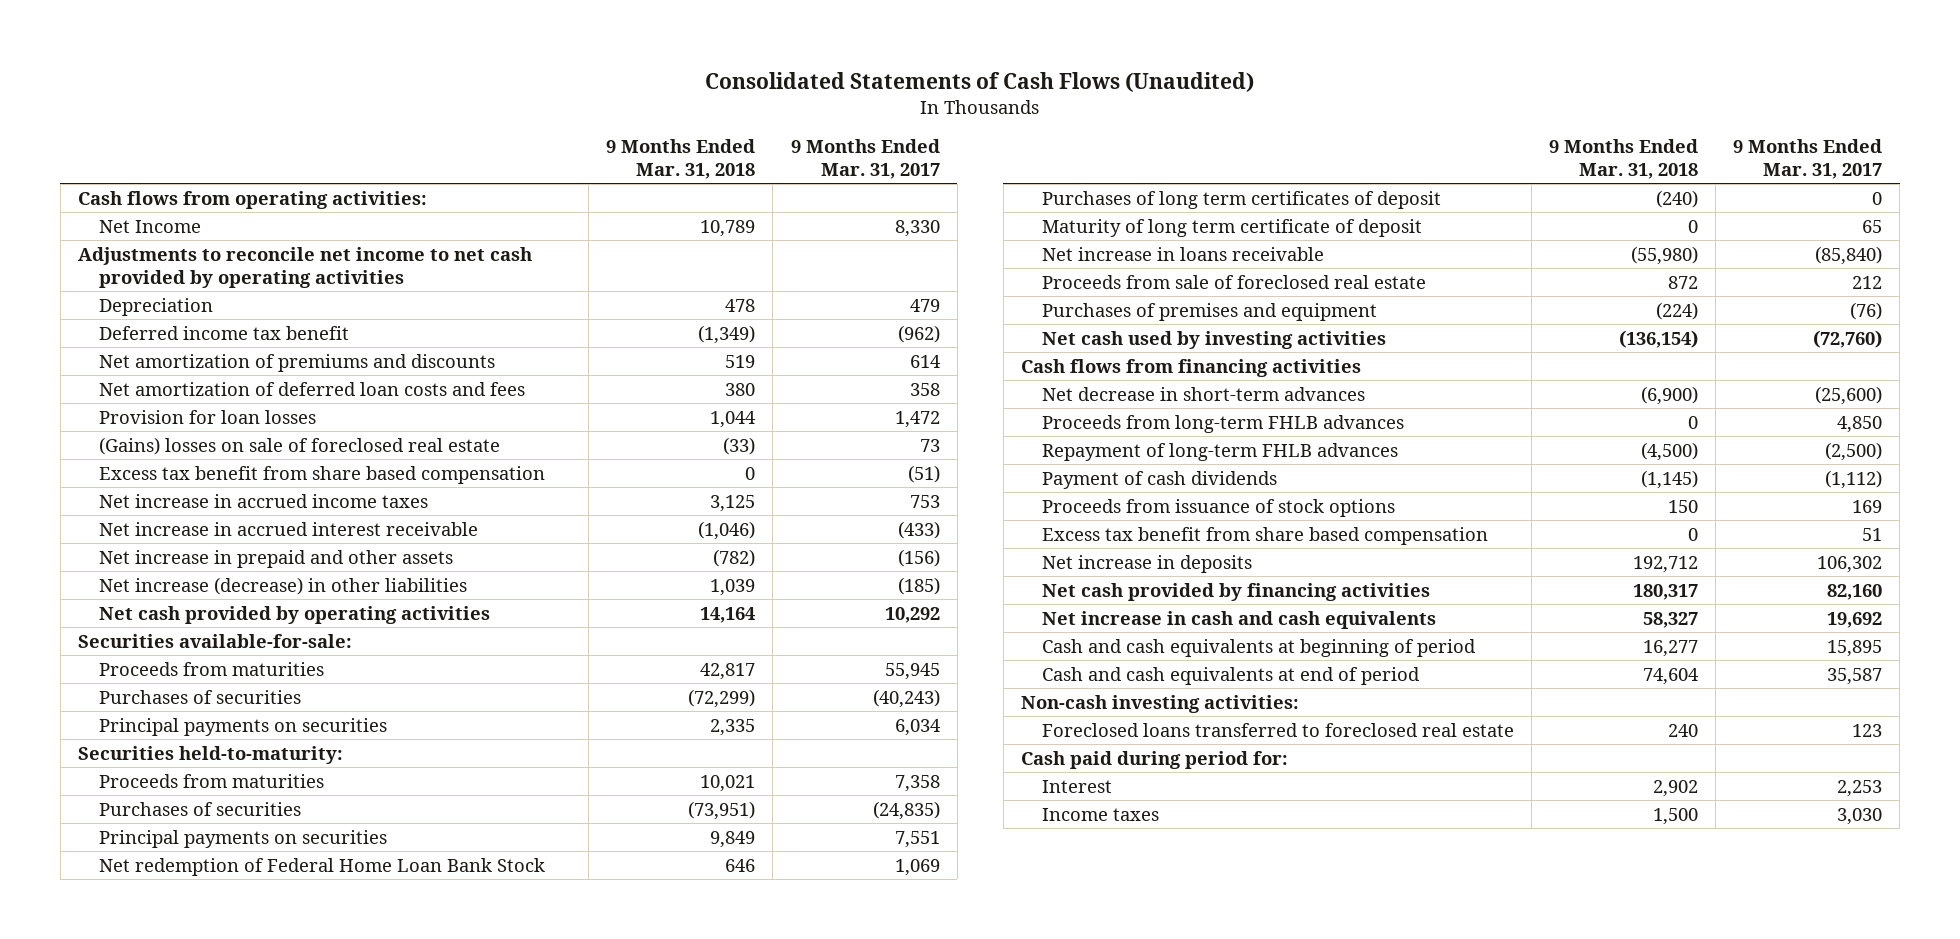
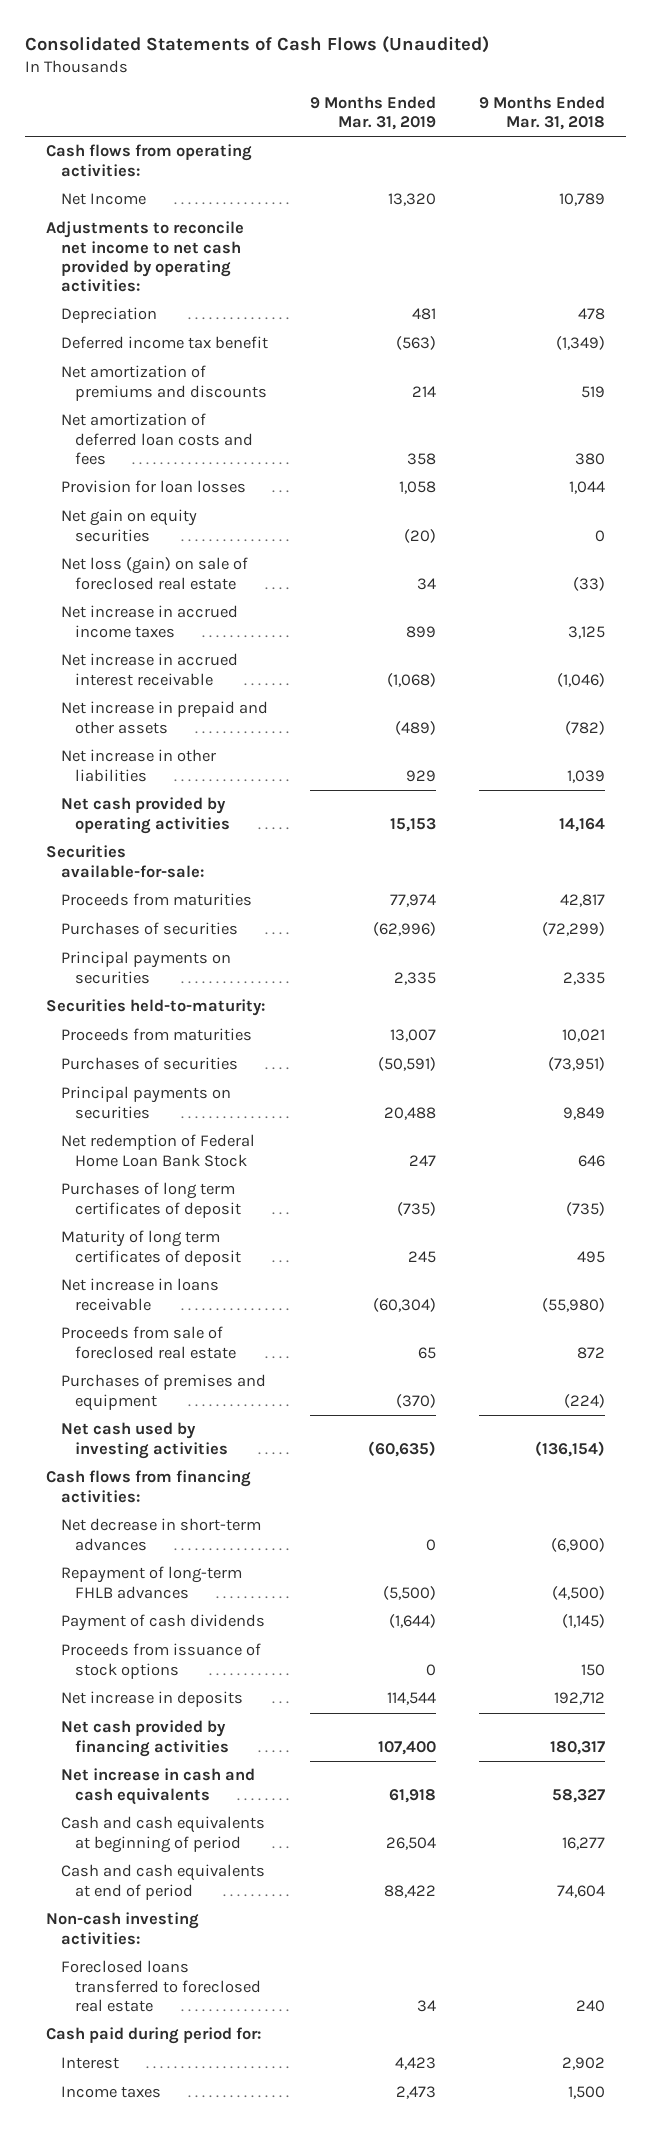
- | 9 Months Ended Mar. 31, 2018 | 9 Months Ended Mar. 31, 2017
+ | 9 Months Ended Mar. 31, 2019 | 9 Months Ended Mar. 31, 2018
- Adjustments to reconcile net income to net cash provided by operating activities
+ Adjustments to reconcile net income to net cash provided by operating activities:
- (Gains) losses on sale of foreclosed real estate | (33) | 73
- Excess tax benefit from share based compensation | 0 | (51)
+ Net gain on equity securities | (20) | 0
+ Net loss (gain) on sale of foreclosed real estate | 34 | (33)
- Net increase (decrease) in other liabilities | 1,039 | (185)
+ Net increase in other liabilities | 929 | 1,039
- Purchases of long term certificates of deposit | (240) | 0
- Maturity of long term certificate of deposit | 0 | 65
+ Purchases of long term certificates of deposit | (735) | (735)
+ Maturity of long term certificates of deposit | 245 | 495
- Cash flows from financing activities
+ Cash flows from financing activities:
- Proceeds from long-term FHLB advances | 0 | 4,850
- Excess tax benefit from share based compensation | 0 | 51

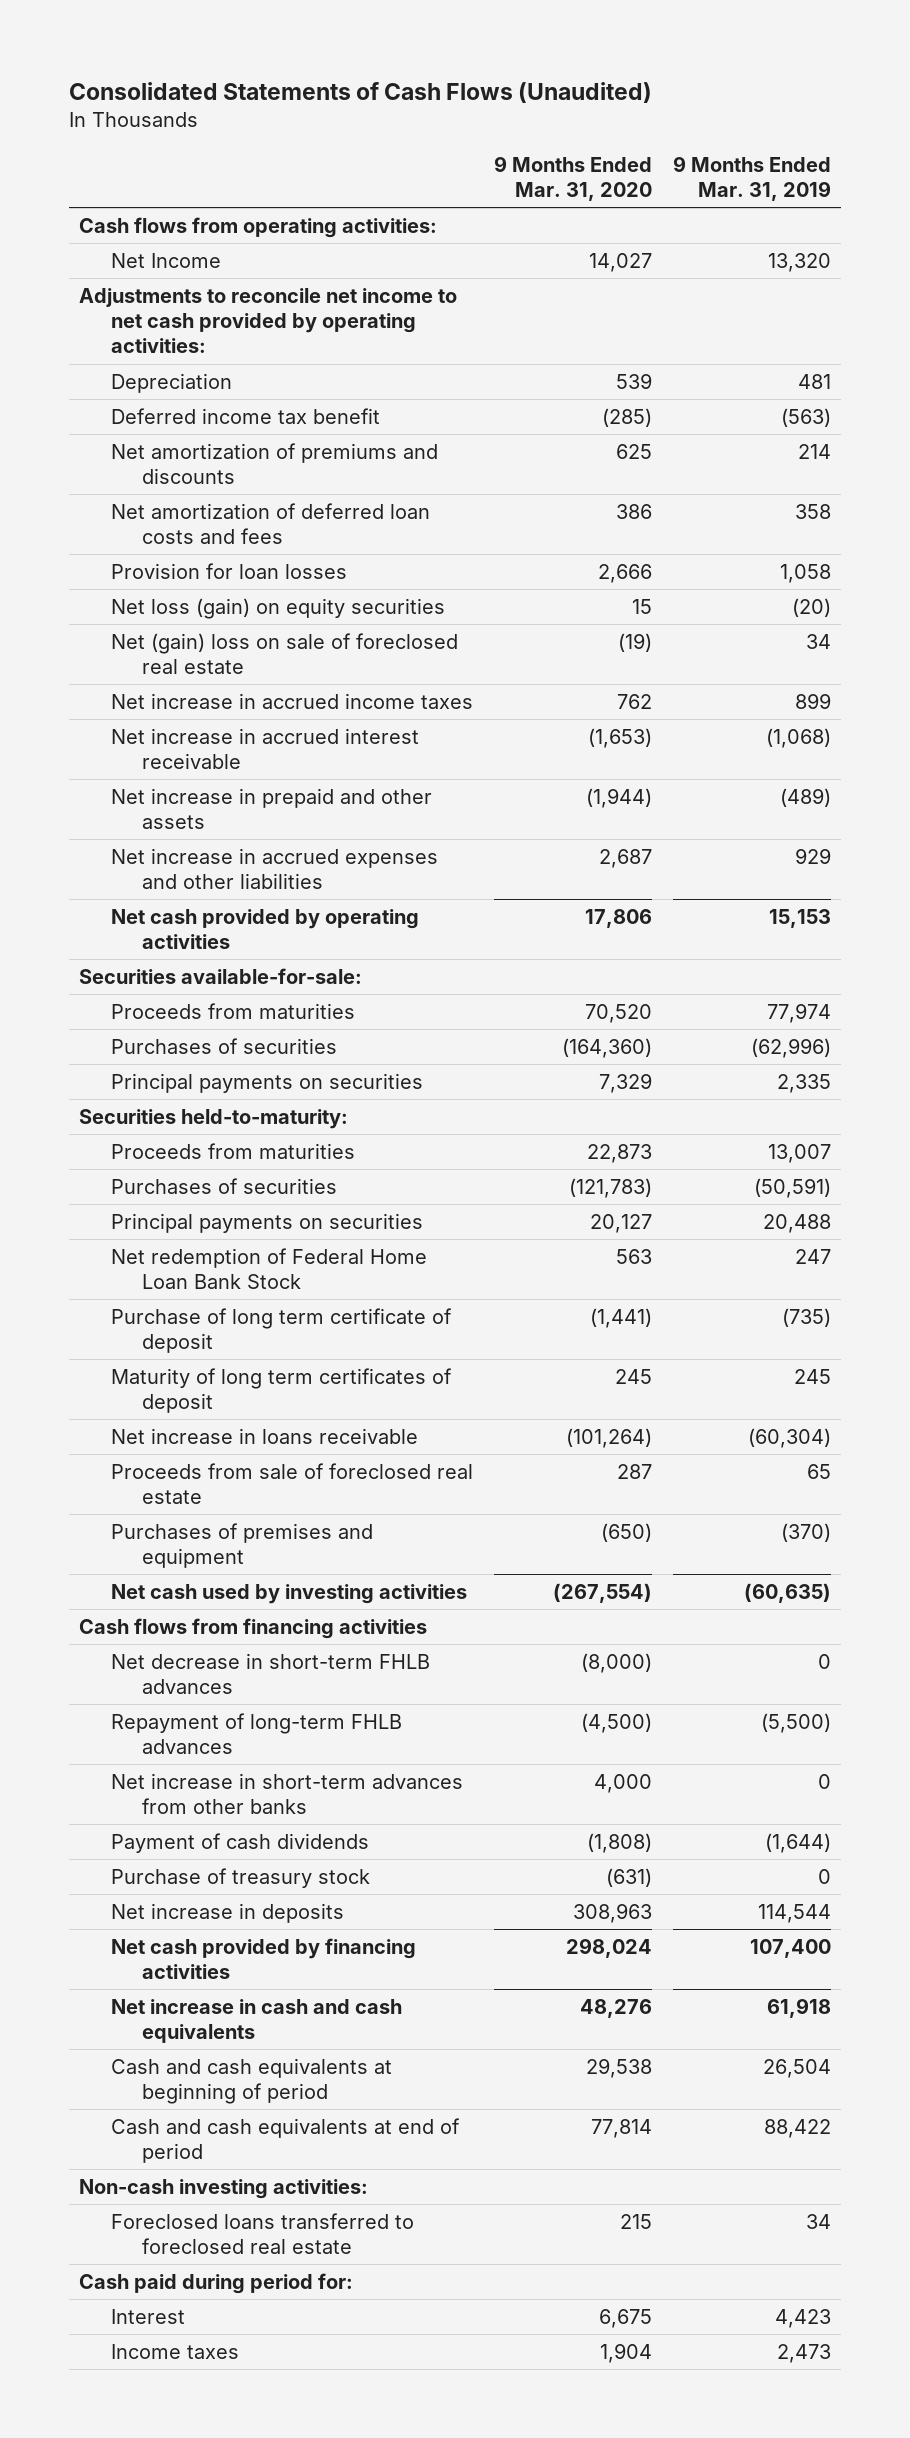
- | 9 Months Ended Mar. 31, 2019 | 9 Months Ended Mar. 31, 2018
+ | 9 Months Ended Mar. 31, 2020 | 9 Months Ended Mar. 31, 2019
- Net gain on equity securities | (20) | 0
- Net loss (gain) on sale of foreclosed real estate | 34 | (33)
+ Net loss (gain) on equity securities | 15 | (20)
+ Net (gain) loss on sale of foreclosed real estate | (19) | 34
- Net increase in other liabilities | 929 | 1,039
+ Net increase in accrued expenses and other liabilities | 2,687 | 929
- Purchases of long term certificates of deposit | (735) | (735)
+ Purchase of long term certificate of deposit | (1,441) | (735)
- Cash flows from financing activities:
- Net decrease in short-term advances | 0 | (6,900)
+ Cash flows from financing activities
+ Net decrease in short-term FHLB advances | (8,000) | 0
+ Net increase in short-term advances from other banks | 4,000 | 0
- Proceeds from issuance of stock options | 0 | 150
+ Purchase of treasury stock | (631) | 0

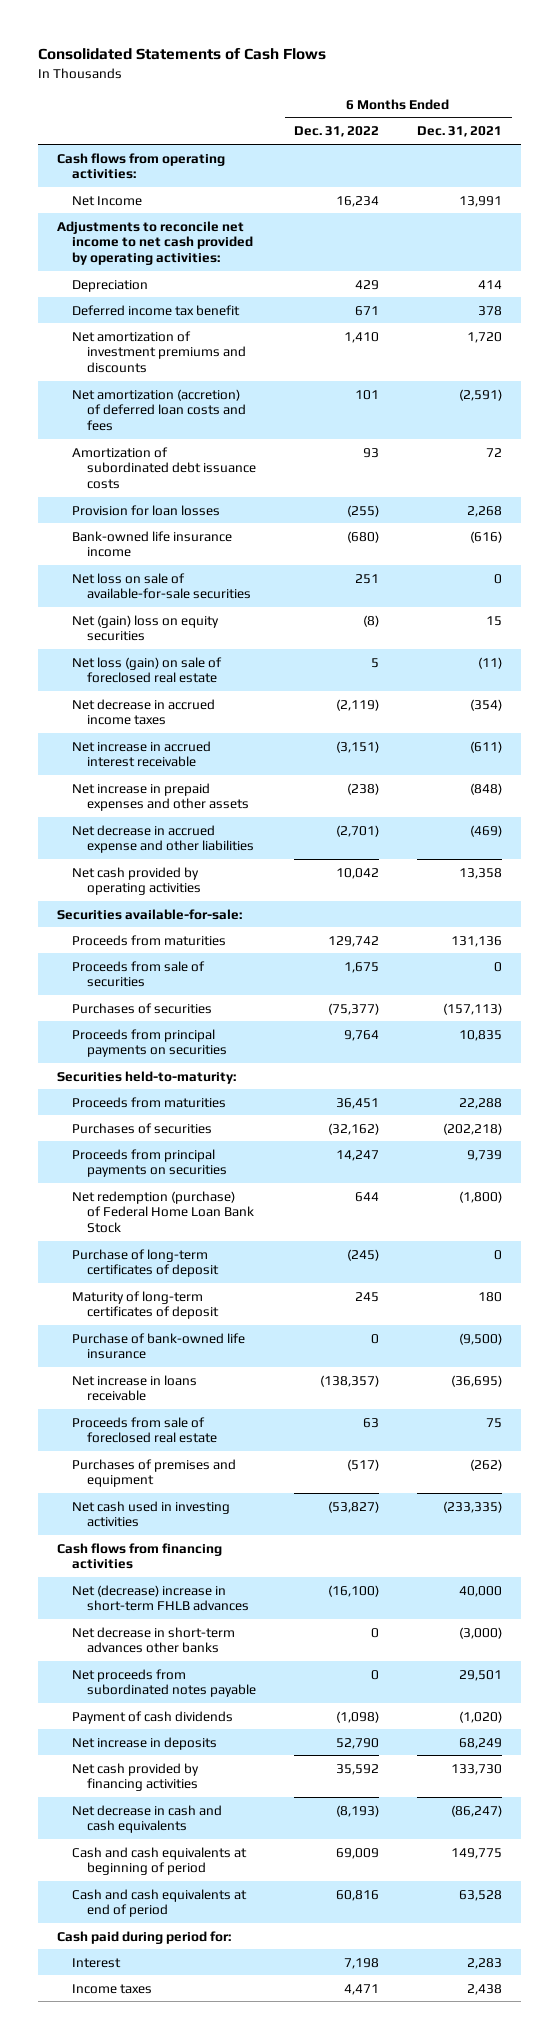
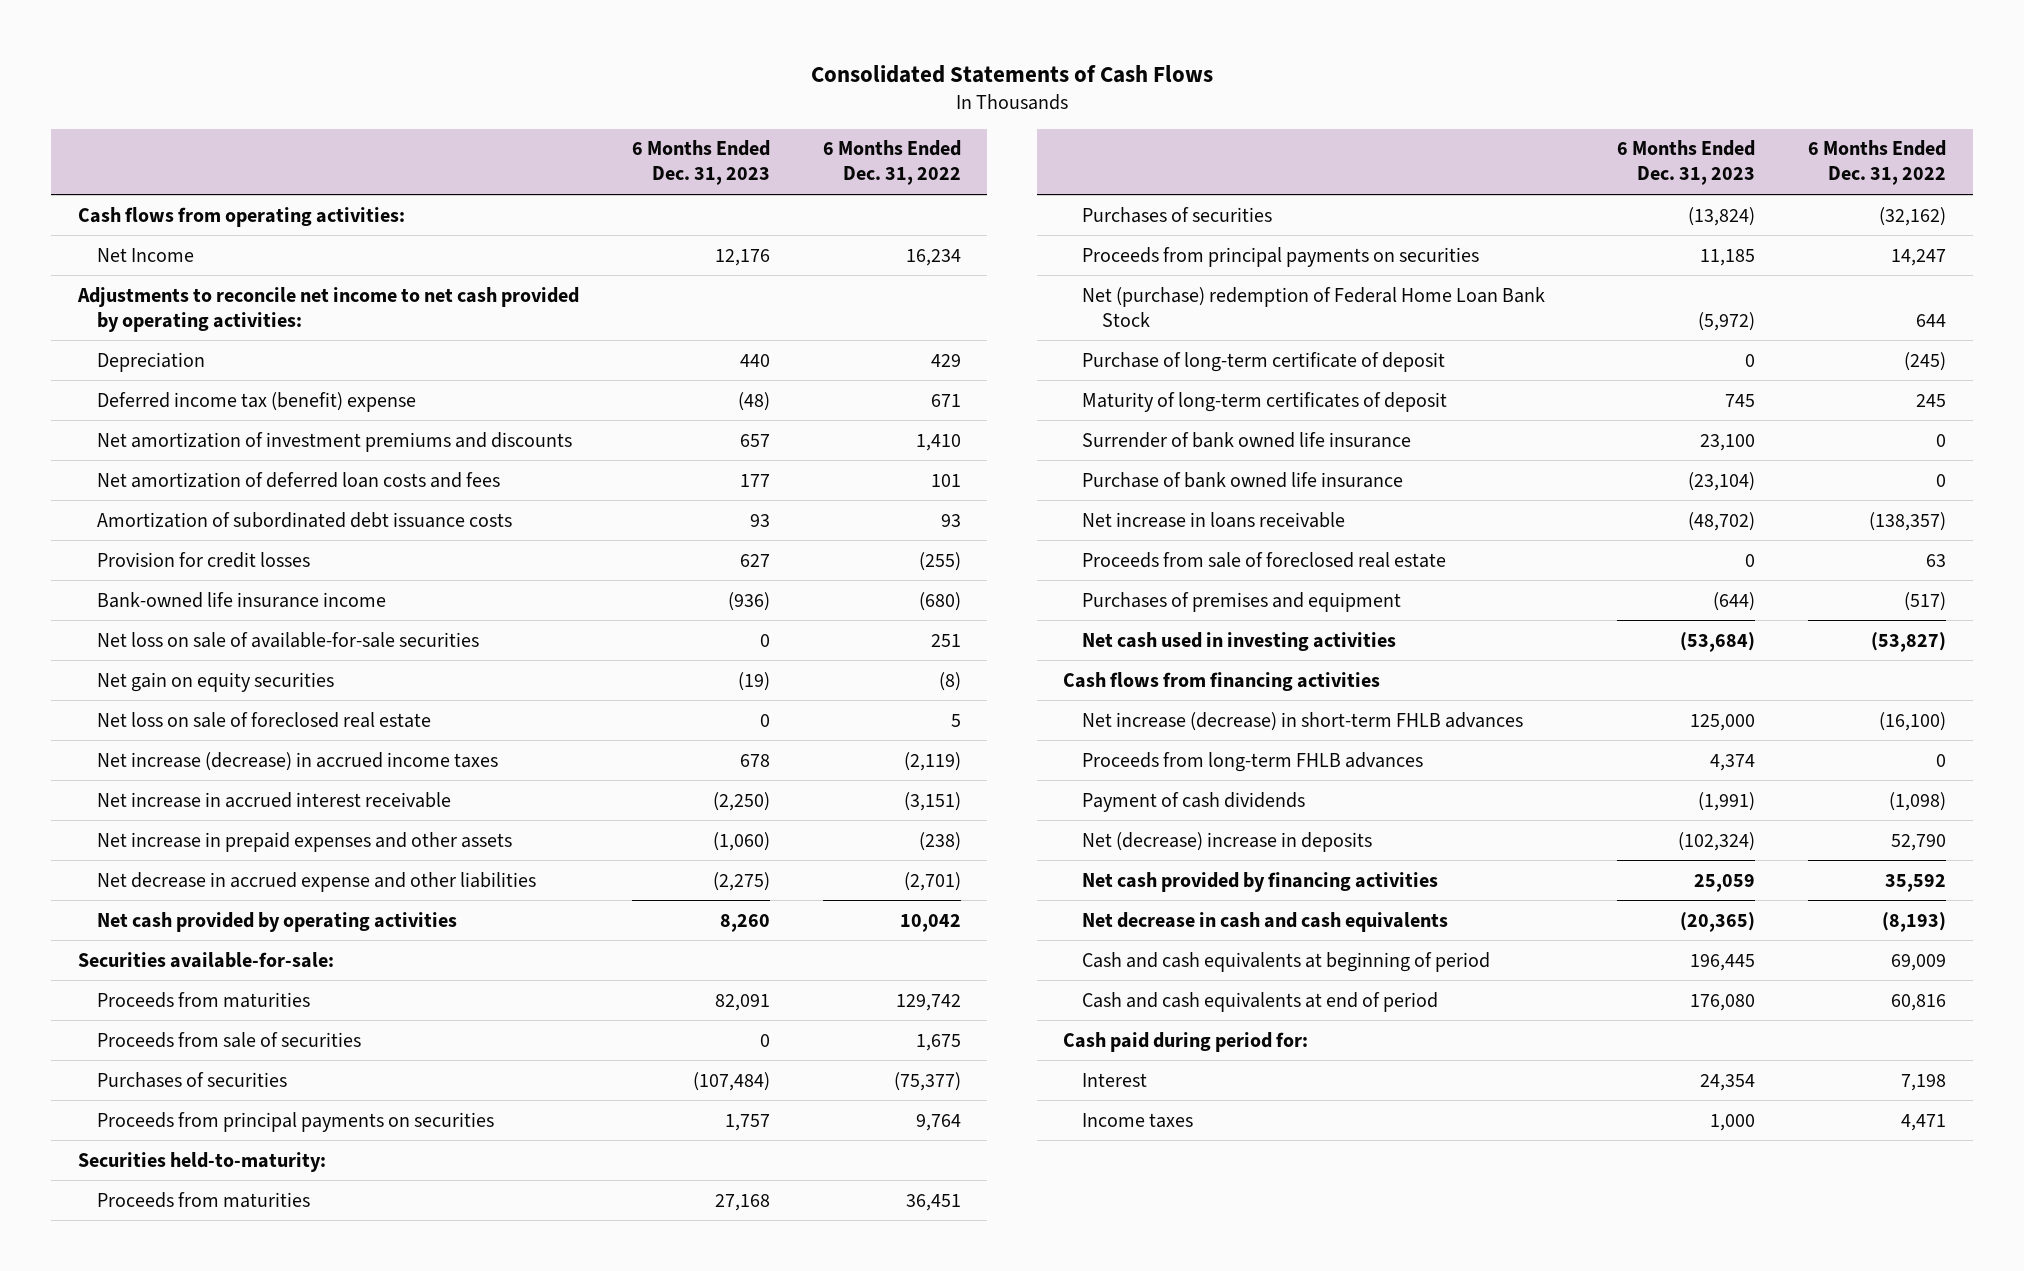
- | 6 Months Ended Dec. 31, 2022 | 6 Months Ended Dec. 31, 2021
+ | 6 Months Ended Dec. 31, 2023 | 6 Months Ended Dec. 31, 2022
- Deferred income tax benefit | 671 | 378
+ Deferred income tax (benefit) expense | (48) | 671
- Net amortization (accretion) of deferred loan costs and fees | 101 | (2,591)
+ Net amortization of deferred loan costs and fees | 177 | 101
- Provision for loan losses | (255) | 2,268
+ Provision for credit losses | 627 | (255)
- Net (gain) loss on equity securities | (8) | 15
- Net loss (gain) on sale of foreclosed real estate | 5 | (11)
- Net decrease in accrued income taxes | (2,119) | (354)
+ Net gain on equity securities | (19) | (8)
+ Net loss on sale of foreclosed real estate | 0 | 5
+ Net increase (decrease) in accrued income taxes | 678 | (2,119)
- Net redemption (purchase) of Federal Home Loan Bank Stock | 644 | (1,800)
- Purchase of long-term certificates of deposit | (245) | 0
+ Net (purchase) redemption of Federal Home Loan Bank Stock | (5,972) | 644
+ Purchase of long-term certificate of deposit | 0 | (245)
- Purchase of bank-owned life insurance | 0 | (9,500)
+ Surrender of bank owned life insurance | 23,100 | 0
+ Purchase of bank owned life insurance | (23,104) | 0
- Net (decrease) increase in short-term FHLB advances | (16,100) | 40,000
- Net decrease in short-term advances other banks | 0 | (3,000)
- Net proceeds from subordinated notes payable | 0 | 29,501
+ Net increase (decrease) in short-term FHLB advances | 125,000 | (16,100)
+ Proceeds from long-term FHLB advances | 4,374 | 0
- Net increase in deposits | 52,790 | 68,249
+ Net (decrease) increase in deposits | (102,324) | 52,790

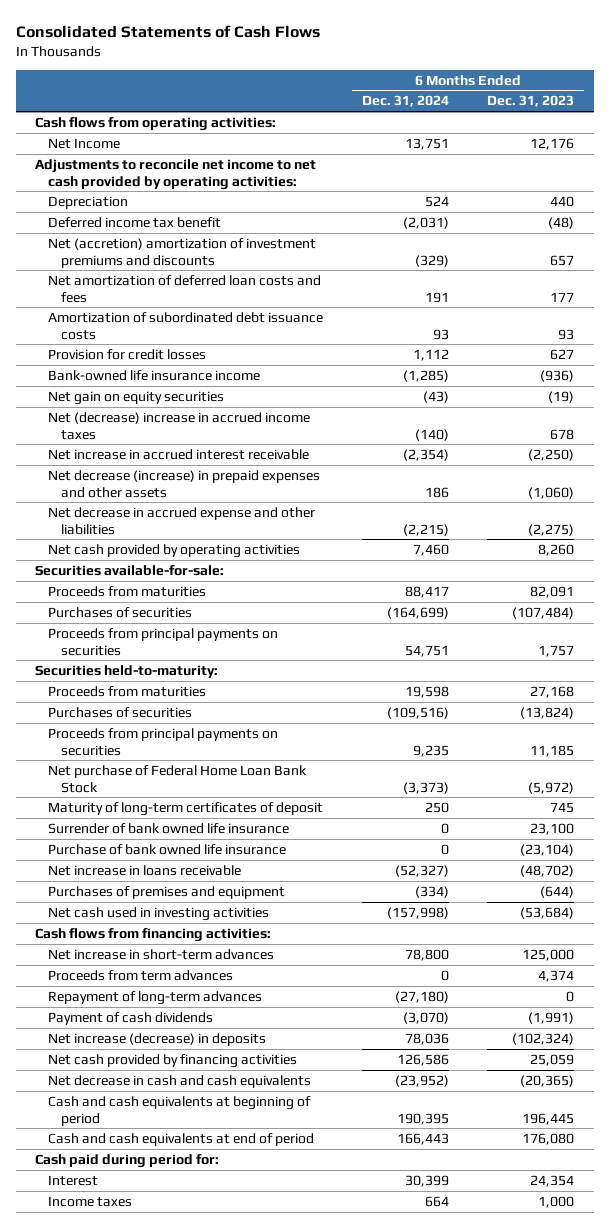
- | 6 Months Ended Dec. 31, 2023 | 6 Months Ended Dec. 31, 2022
+ | 6 Months Ended Dec. 31, 2024 | 6 Months Ended Dec. 31, 2023
- Deferred income tax (benefit) expense | (48) | 671
- Net amortization of investment premiums and discounts | 657 | 1,410
+ Deferred income tax benefit | (2,031) | (48)
+ Net (accretion) amortization of investment premiums and discounts | (329) | 657
- Net loss on sale of available-for-sale securities | 0 | 251
- Net loss on sale of foreclosed real estate | 0 | 5
- Net increase (decrease) in accrued income taxes | 678 | (2,119)
+ Net (decrease) increase in accrued income taxes | (140) | 678
- Net increase in prepaid expenses and other assets | (1,060) | (238)
+ Net decrease (increase) in prepaid expenses and other assets | 186 | (1,060)
- Proceeds from sale of securities | 0 | 1,675
- Net (purchase) redemption of Federal Home Loan Bank Stock | (5,972) | 644
- Purchase of long-term certificate of deposit | 0 | (245)
+ Net purchase of Federal Home Loan Bank Stock | (3,373) | (5,972)
- Proceeds from sale of foreclosed real estate | 0 | 63
- Cash flows from financing activities
- Net increase (decrease) in short-term FHLB advances | 125,000 | (16,100)
- Proceeds from long-term FHLB advances | 4,374 | 0
+ Cash flows from financing activities:
+ Net increase in short-term advances | 78,800 | 125,000
+ Proceeds from term advances | 0 | 4,374
+ Repayment of long-term advances | (27,180) | 0
- Net (decrease) increase in deposits | (102,324) | 52,790
+ Net increase (decrease) in deposits | 78,036 | (102,324)

